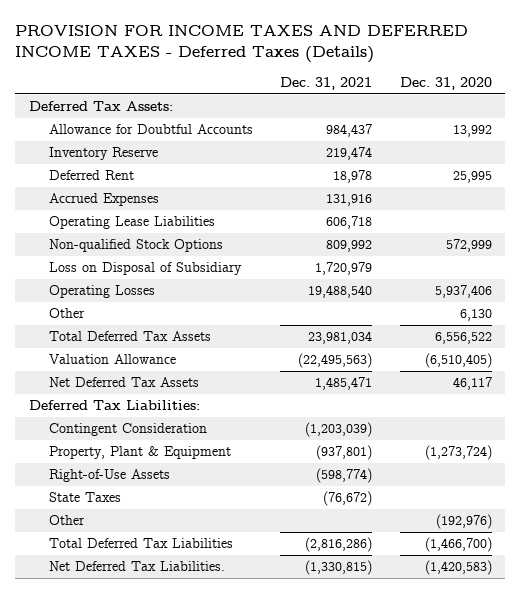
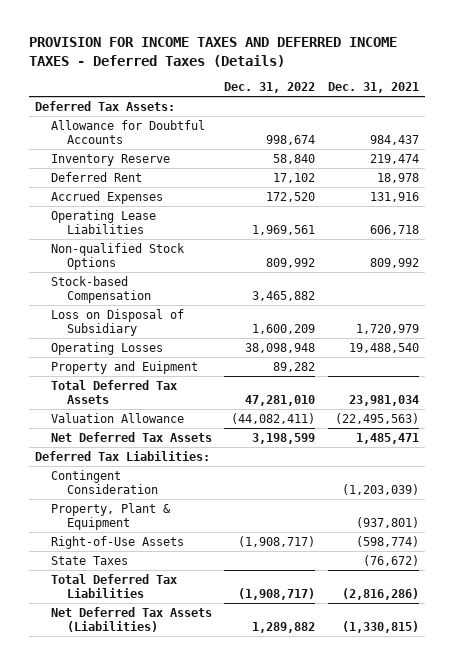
- | Dec. 31, 2021 | Dec. 31, 2020
+ | Dec. 31, 2022 | Dec. 31, 2021
+ Stock-based Compensation | 3,465,882 |
- Other | | 6,130
+ Property and Euipment | 89,282 |
- Other | | (192,976)
- Net Deferred Tax Liabilities. | (1,330,815) | (1,420,583)
+ Net Deferred Tax Assets (Liabilities) | 1,289,882 | (1,330,815)

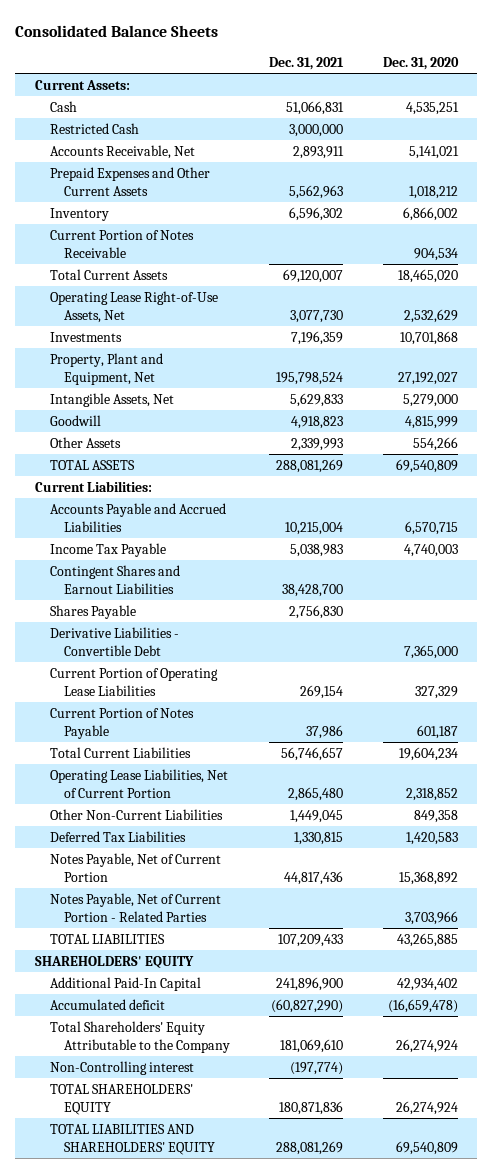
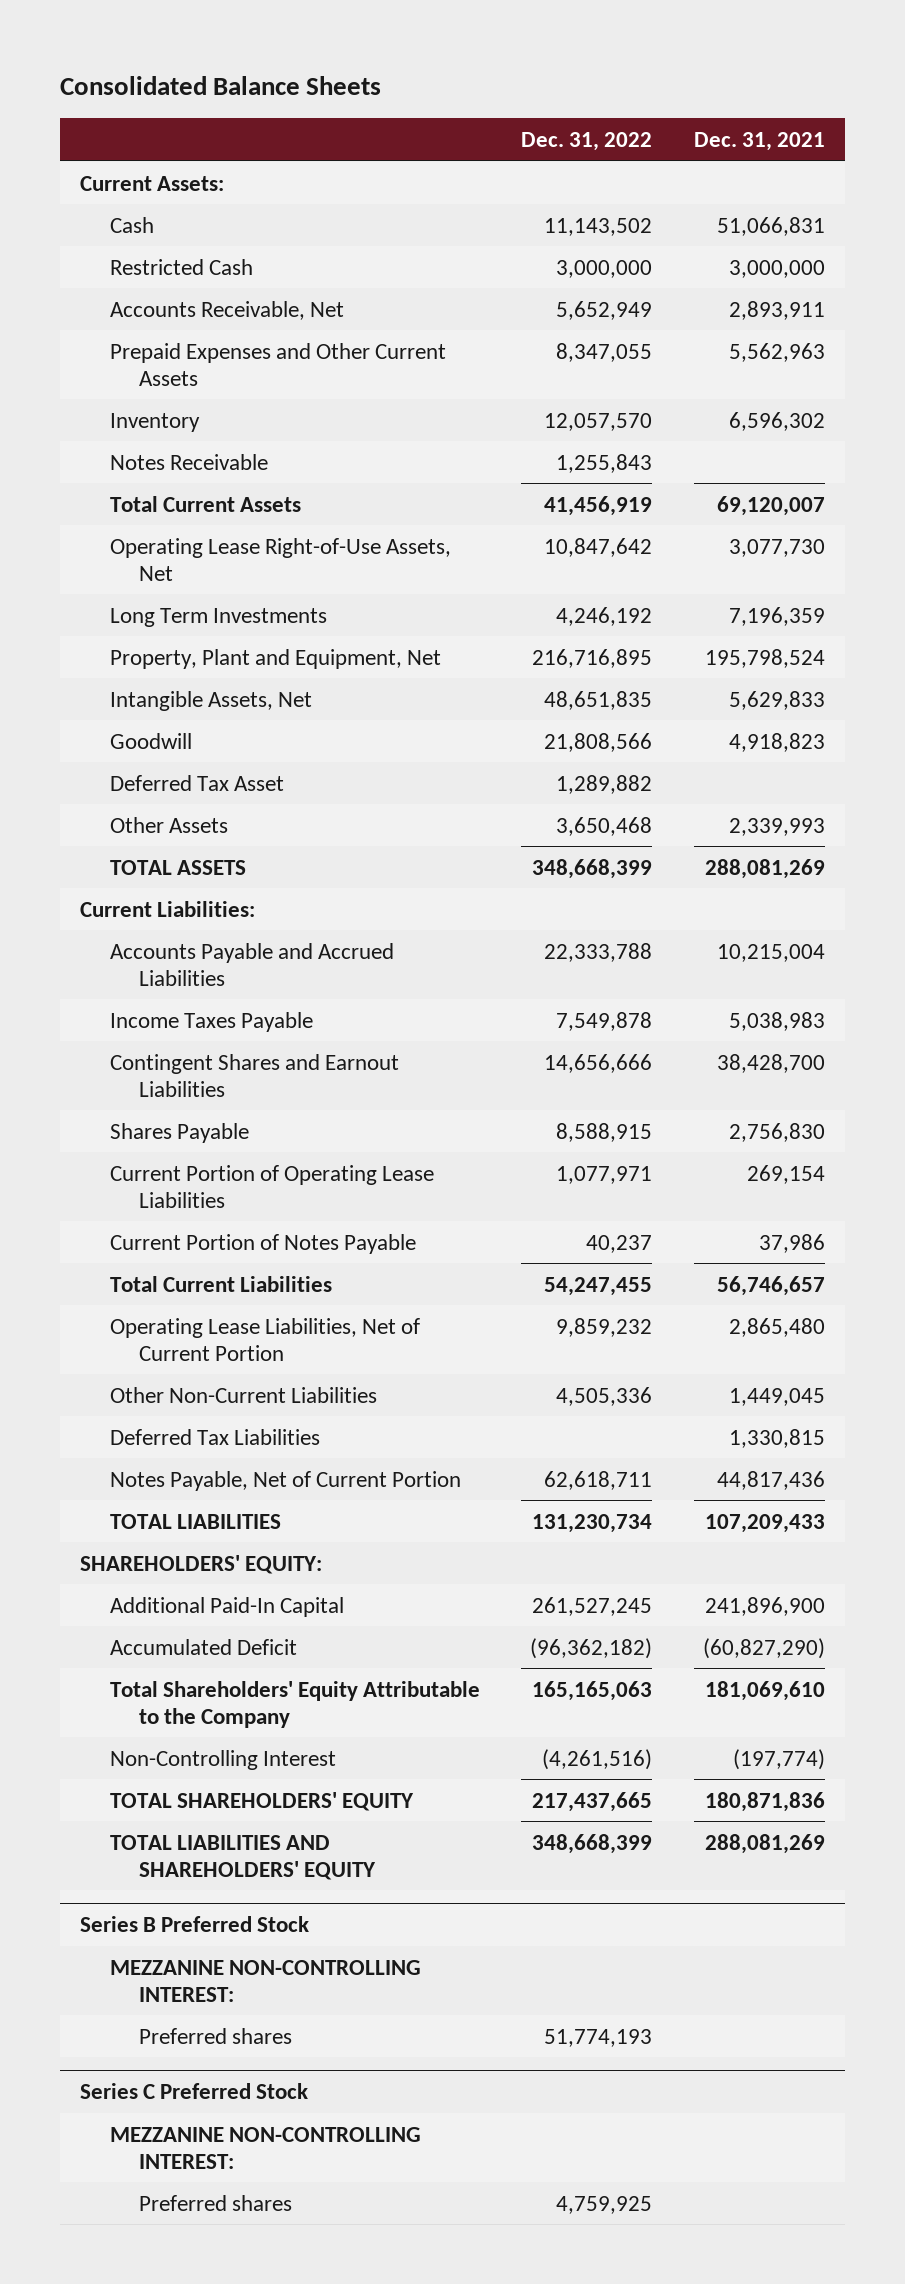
- | Dec. 31, 2021 | Dec. 31, 2020
+ | Dec. 31, 2022 | Dec. 31, 2021
- Current Portion of Notes Receivable | | 904,534
+ Notes Receivable | 1,255,843 |
- Investments | 7,196,359 | 10,701,868
+ Long Term Investments | 4,246,192 | 7,196,359
+ Deferred Tax Asset | 1,289,882 |
- Income Tax Payable | 5,038,983 | 4,740,003
+ Income Taxes Payable | 7,549,878 | 5,038,983
- Derivative Liabilities - Convertible Debt | | 7,365,000
- Notes Payable, Net of Current Portion - Related Parties | | 3,703,966
- SHAREHOLDERS' EQUITY
+ SHAREHOLDERS' EQUITY:
- Accumulated deficit | (60,827,290) | (16,659,478)
+ Accumulated Deficit | (96,362,182) | (60,827,290)
- Non-Controlling interest | (197,774) |
+ Non-Controlling Interest | (4,261,516) | (197,774)
+ Series B Preferred Stock
+ MEZZANINE NON-CONTROLLING INTEREST:
+ Preferred shares | 51,774,193 |
+ Series C Preferred Stock
+ MEZZANINE NON-CONTROLLING INTEREST:
+ Preferred shares | 4,759,925 |

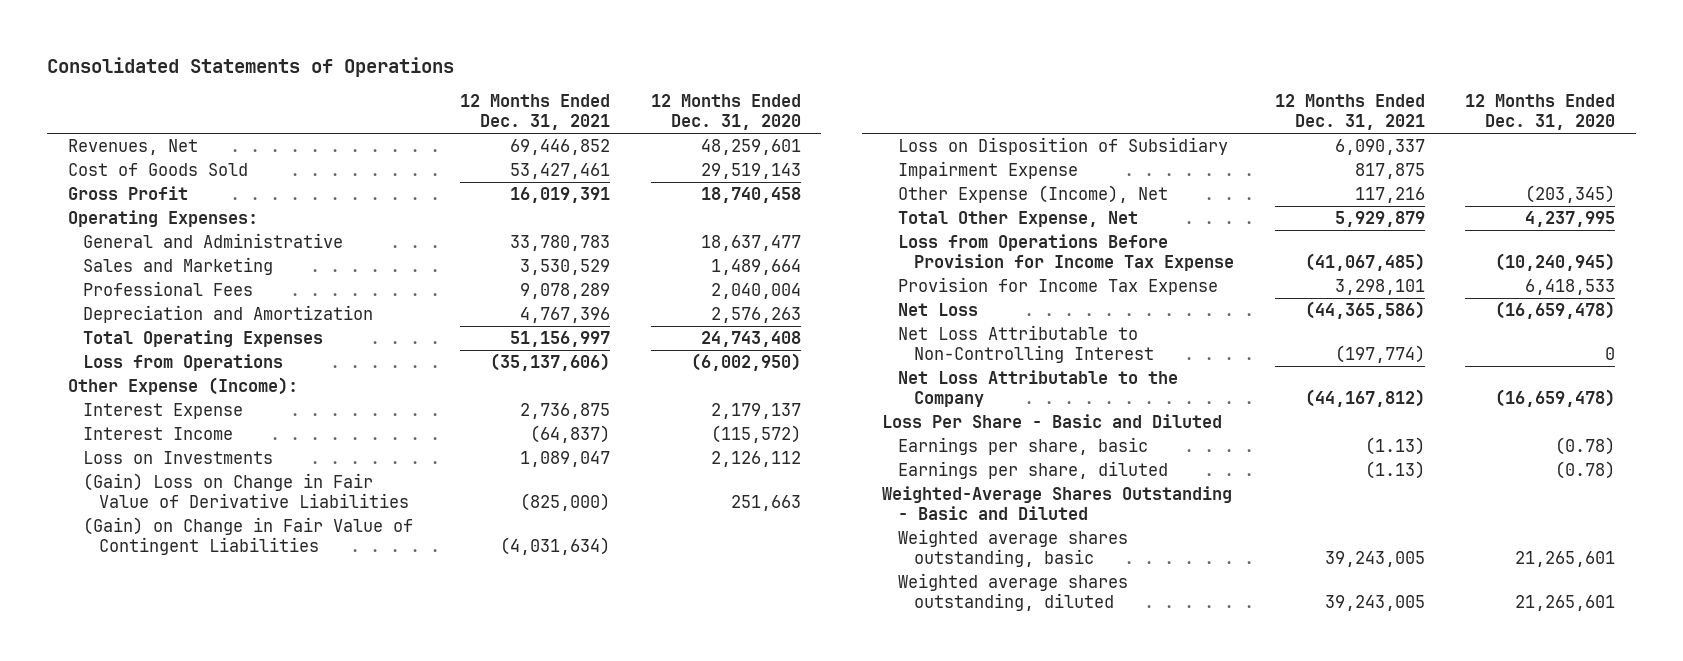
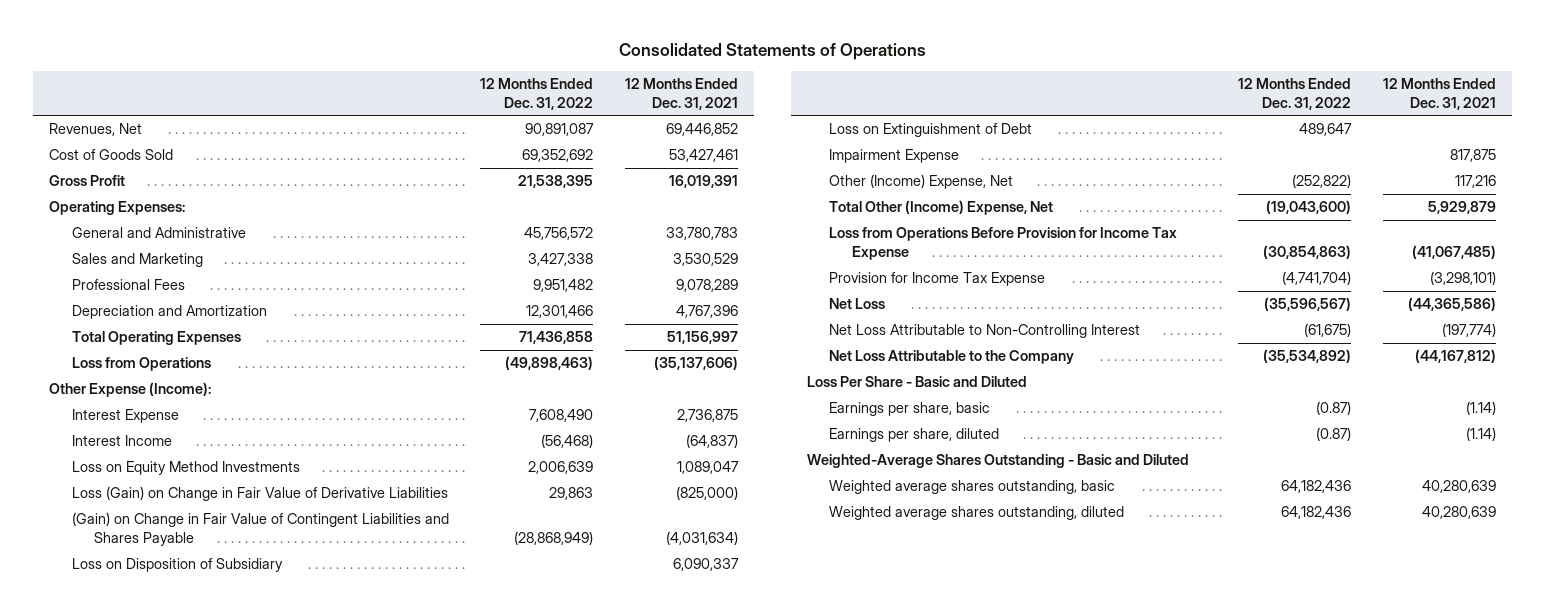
- | 12 Months Ended Dec. 31, 2021 | 12 Months Ended Dec. 31, 2020
+ | 12 Months Ended Dec. 31, 2022 | 12 Months Ended Dec. 31, 2021
- Loss on Investments | 1,089,047 | 2,126,112
- (Gain) Loss on Change in Fair Value of Derivative Liabilities | (825,000) | 251,663
- (Gain) on Change in Fair Value of Contingent Liabilities | (4,031,634) |
+ Loss on Equity Method Investments | 2,006,639 | 1,089,047
+ Loss (Gain) on Change in Fair Value of Derivative Liabilities | 29,863 | (825,000)
+ (Gain) on Change in Fair Value of Contingent Liabilities and Shares Payable | (28,868,949) | (4,031,634)
+ Loss on Extinguishment of Debt | 489,647 |
- Other Expense (Income), Net | 117,216 | (203,345)
- Total Other Expense, Net | 5,929,879 | 4,237,995
+ Other (Income) Expense, Net | (252,822) | 117,216
+ Total Other (Income) Expense, Net | (19,043,600) | 5,929,879
- Provision for Income Tax Expense | 3,298,101 | 6,418,533
+ Provision for Income Tax Expense | (4,741,704) | (3,298,101)
- Earnings per share, basic | (1.13) | (0.78)
- Earnings per share, diluted | (1.13) | (0.78)
+ Earnings per share, basic | (0.87) | (1.14)
+ Earnings per share, diluted | (0.87) | (1.14)
- Weighted average shares outstanding, basic | 39,243,005 | 21,265,601
- Weighted average shares outstanding, diluted | 39,243,005 | 21,265,601
+ Weighted average shares outstanding, basic | 64,182,436 | 40,280,639
+ Weighted average shares outstanding, diluted | 64,182,436 | 40,280,639

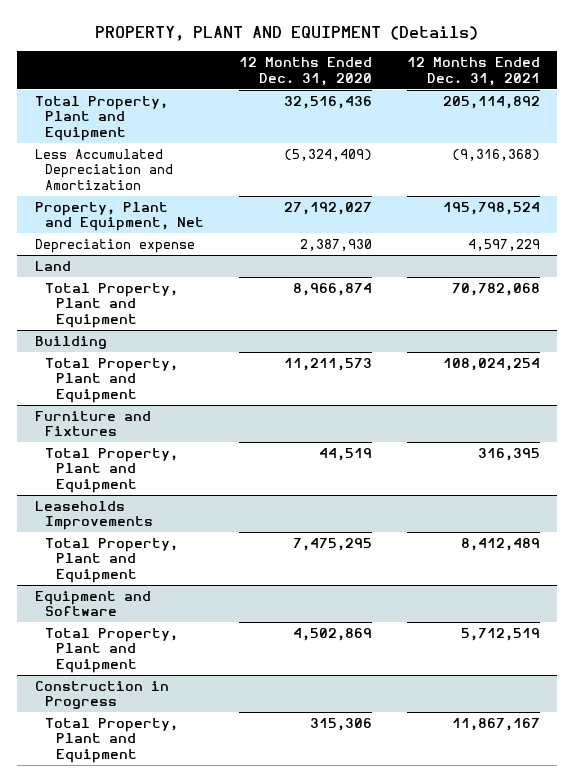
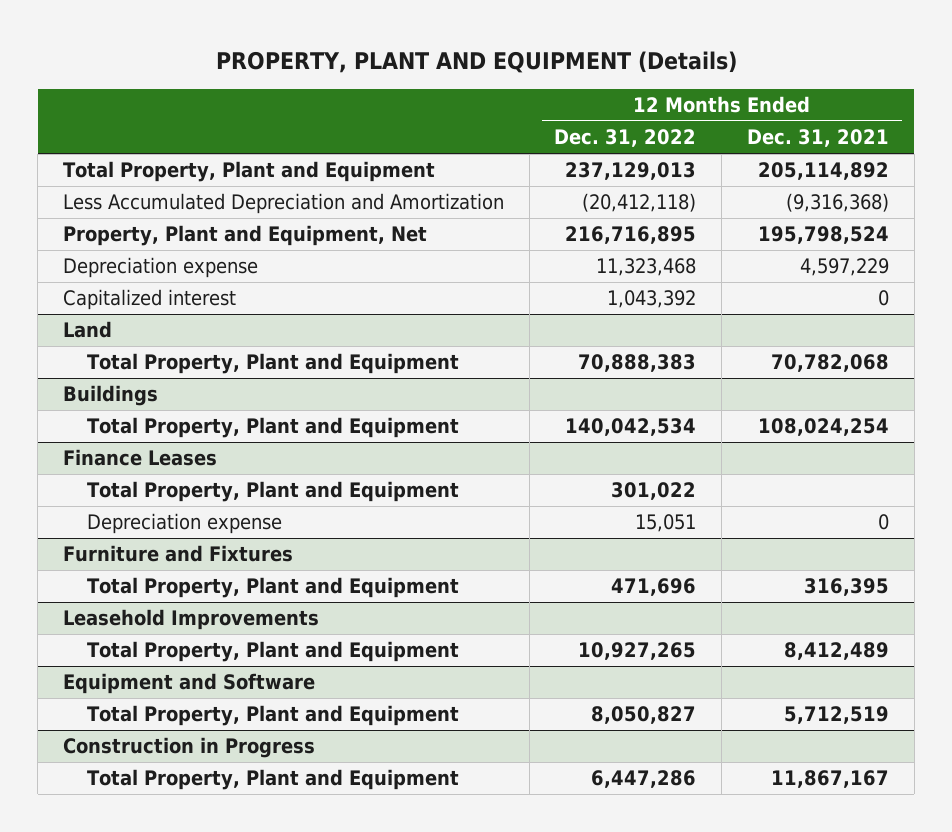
- | 12 Months Ended Dec. 31, 2020 | 12 Months Ended Dec. 31, 2021
+ | 12 Months Ended Dec. 31, 2022 | 12 Months Ended Dec. 31, 2021
+ Capitalized interest | 1,043,392 | 0
- Building
+ Buildings
+ Finance Leases
+ Total Property, Plant and Equipment | 301,022 |
+ Depreciation expense | 15,051 | 0
- Leaseholds Improvements
+ Leasehold Improvements

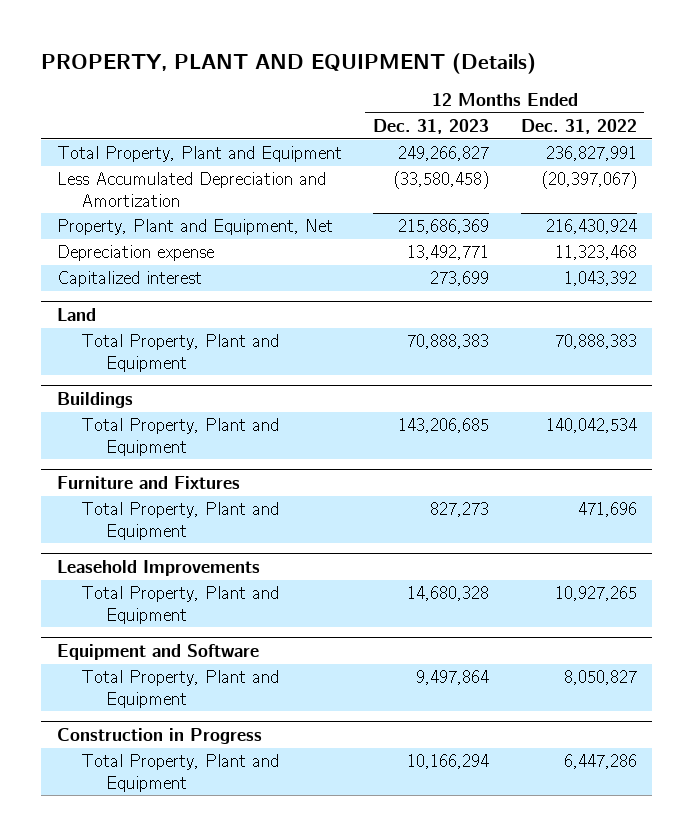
- | 12 Months Ended Dec. 31, 2022 | 12 Months Ended Dec. 31, 2021
+ | 12 Months Ended Dec. 31, 2023 | 12 Months Ended Dec. 31, 2022
- Total Property, Plant and Equipment | 237,129,013 | 205,114,892
- Less Accumulated Depreciation and Amortization | (20,412,118) | (9,316,368)
- Property, Plant and Equipment, Net | 216,716,895 | 195,798,524
+ Total Property, Plant and Equipment | 249,266,827 | 236,827,991
+ Less Accumulated Depreciation and Amortization | (33,580,458) | (20,397,067)
+ Property, Plant and Equipment, Net | 215,686,369 | 216,430,924
- Finance Leases
- Total Property, Plant and Equipment | 301,022 |
- Depreciation expense | 15,051 | 0

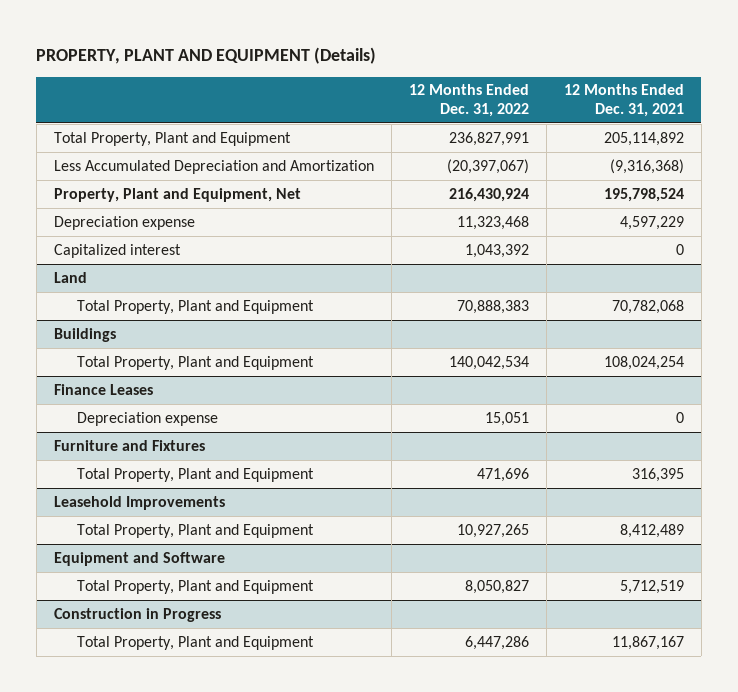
- | 12 Months Ended Dec. 31, 2023 | 12 Months Ended Dec. 31, 2022
+ | 12 Months Ended Dec. 31, 2022 | 12 Months Ended Dec. 31, 2021
+ Finance Leases
+ Depreciation expense | 15,051 | 0

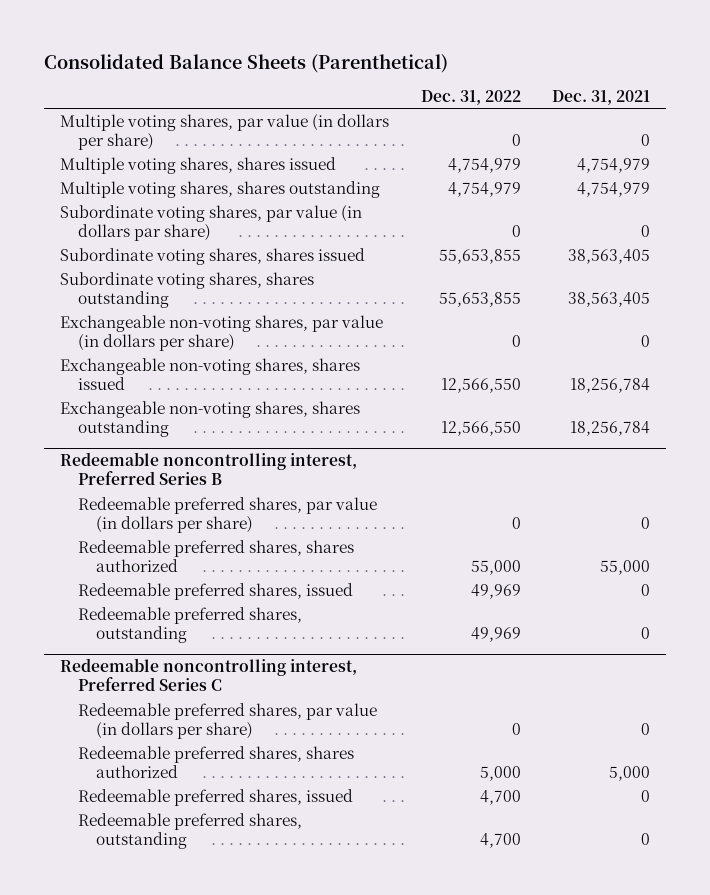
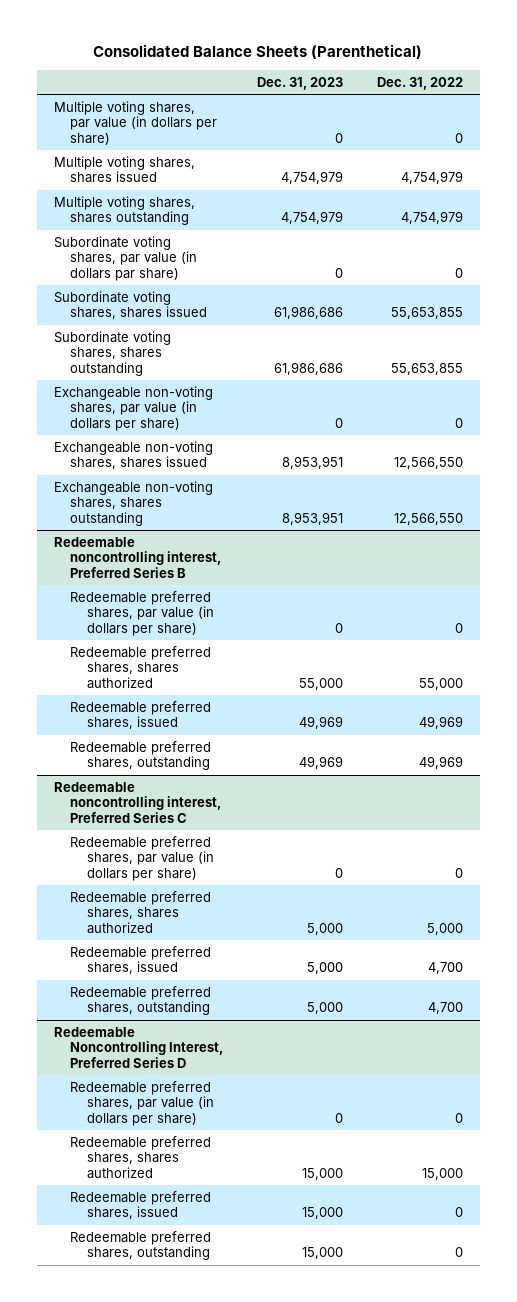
- | Dec. 31, 2022 | Dec. 31, 2021
+ | Dec. 31, 2023 | Dec. 31, 2022
+ Redeemable Noncontrolling Interest, Preferred Series D
+ Redeemable preferred shares, par value (in dollars per share) | 0 | 0
+ Redeemable preferred shares, shares authorized | 15,000 | 15,000
+ Redeemable preferred shares, issued | 15,000 | 0
+ Redeemable preferred shares, outstanding | 15,000 | 0

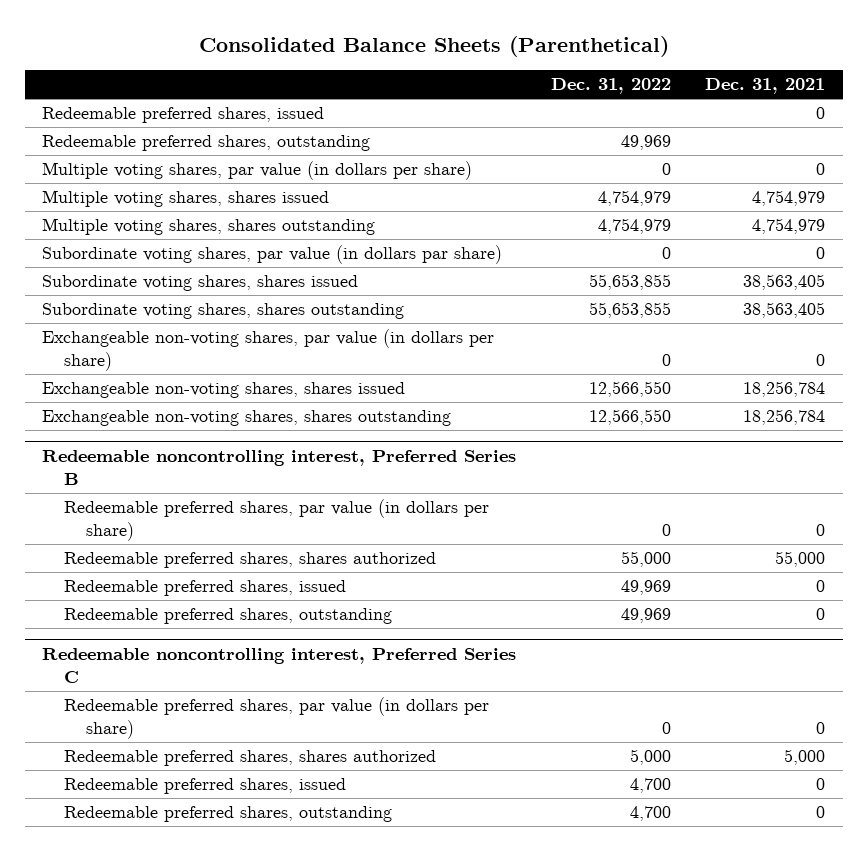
- | Dec. 31, 2023 | Dec. 31, 2022
+ | Dec. 31, 2022 | Dec. 31, 2021
+ Redeemable preferred shares, issued | | 0
+ Redeemable preferred shares, outstanding | 49,969 |
- Redeemable Noncontrolling Interest, Preferred Series D
- Redeemable preferred shares, par value (in dollars per share) | 0 | 0
- Redeemable preferred shares, shares authorized | 15,000 | 15,000
- Redeemable preferred shares, issued | 15,000 | 0
- Redeemable preferred shares, outstanding | 15,000 | 0

